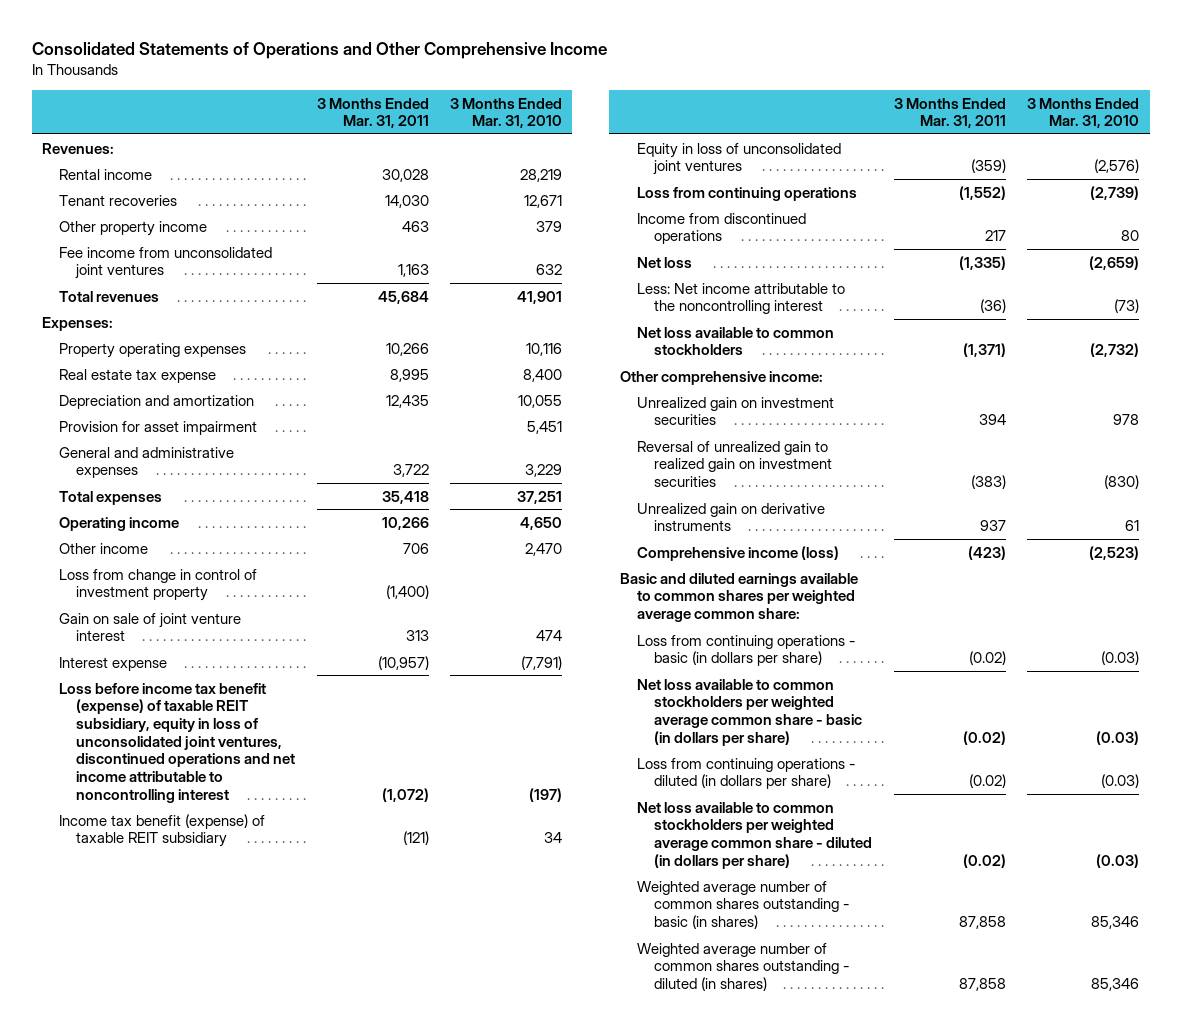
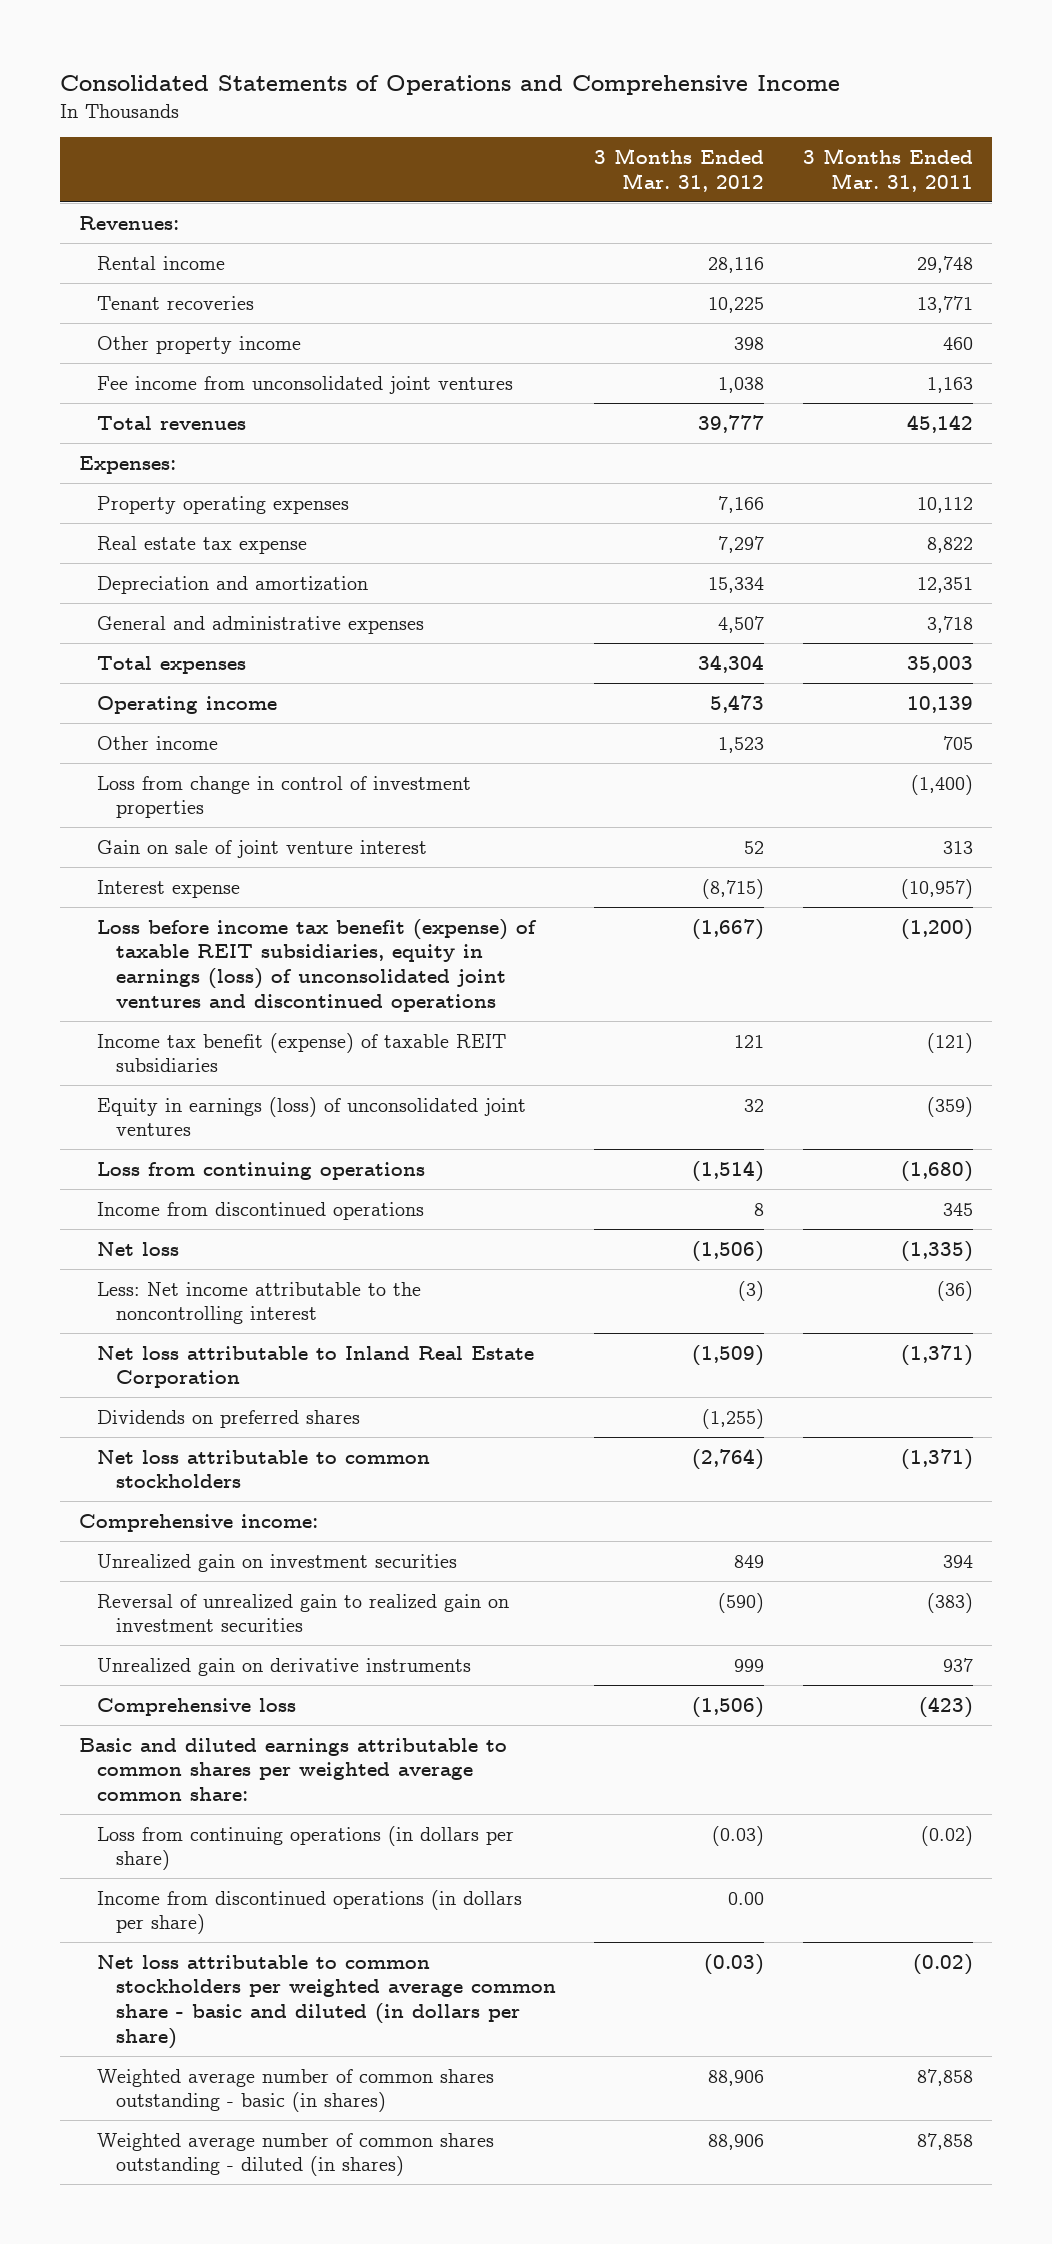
- Consolidated Statements of Operations and Other Comprehensive Income
+ Consolidated Statements of Operations and Comprehensive Income
- | 3 Months Ended Mar. 31, 2011 | 3 Months Ended Mar. 31, 2010
+ | 3 Months Ended Mar. 31, 2012 | 3 Months Ended Mar. 31, 2011
- Rental income | 30,028 | 28,219
- Tenant recoveries | 14,030 | 12,671
- Other property income | 463 | 379
+ Rental income | 28,116 | 29,748
+ Tenant recoveries | 10,225 | 13,771
+ Other property income | 398 | 460
- Total revenues | 45,684 | 41,901
+ Total revenues | 39,777 | 45,142
- Property operating expenses | 10,266 | 10,116
- Real estate tax expense | 8,995 | 8,400
- Depreciation and amortization | 12,435 | 10,055
- Provision for asset impairment | | 5,451
- General and administrative expenses | 3,722 | 3,229
- Total expenses | 35,418 | 37,251
- Operating income | 10,266 | 4,650
- Other income | 706 | 2,470
- Loss from change in control of investment property | (1,400) |
+ Property operating expenses | 7,166 | 10,112
+ Real estate tax expense | 7,297 | 8,822
+ Depreciation and amortization | 15,334 | 12,351
+ General and administrative expenses | 4,507 | 3,718
+ Total expenses | 34,304 | 35,003
+ Operating income | 5,473 | 10,139
+ Other income | 1,523 | 705
+ Loss from change in control of investment properties | | (1,400)
- Loss before income tax benefit (expense) of taxable REIT subsidiary, equity in loss of unconsolidated joint ventures, discontinued operations and net income attributable to noncontrolling interest | (1,072) | (197)
- Income tax benefit (expense) of taxable REIT subsidiary | (121) | 34
- Equity in loss of unconsolidated joint ventures | (359) | (2,576)
- Loss from continuing operations | (1,552) | (2,739)
- Income from discontinued operations | 217 | 80
+ Loss before income tax benefit (expense) of taxable REIT subsidiaries, equity in earnings (loss) of unconsolidated joint ventures and discontinued operations | (1,667) | (1,200)
+ Income tax benefit (expense) of taxable REIT subsidiaries | 121 | (121)
+ Equity in earnings (loss) of unconsolidated joint ventures | 32 | (359)
+ Loss from continuing operations | (1,514) | (1,680)
+ Income from discontinued operations | 8 | 345
- Net loss available to common stockholders | (1,371) | (2,732)
- Other comprehensive income:
+ Net loss attributable to Inland Real Estate Corporation | (1,509) | (1,371)
+ Dividends on preferred shares | (1,255) |
+ Net loss attributable to common stockholders | (2,764) | (1,371)
+ Comprehensive income:
- Comprehensive income (loss) | (423) | (2,523)
- Basic and diluted earnings available to common shares per weighted average common share:
- Loss from continuing operations - basic (in dollars per share) | (0.02) | (0.03)
- Net loss available to common stockholders per weighted average common share - basic (in dollars per share) | (0.02) | (0.03)
- Loss from continuing operations - diluted (in dollars per share) | (0.02) | (0.03)
- Net loss available to common stockholders per weighted average common share - diluted (in dollars per share) | (0.02) | (0.03)
+ Comprehensive loss | (1,506) | (423)
+ Basic and diluted earnings attributable to common shares per weighted average common share:
+ Loss from continuing operations (in dollars per share) | (0.03) | (0.02)
+ Income from discontinued operations (in dollars per share) | 0.00 |
+ Net loss attributable to common stockholders per weighted average common share - basic and diluted (in dollars per share) | (0.03) | (0.02)

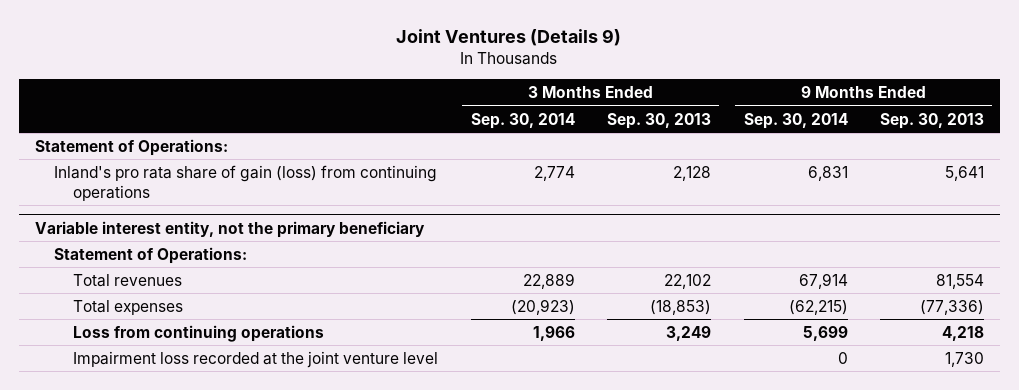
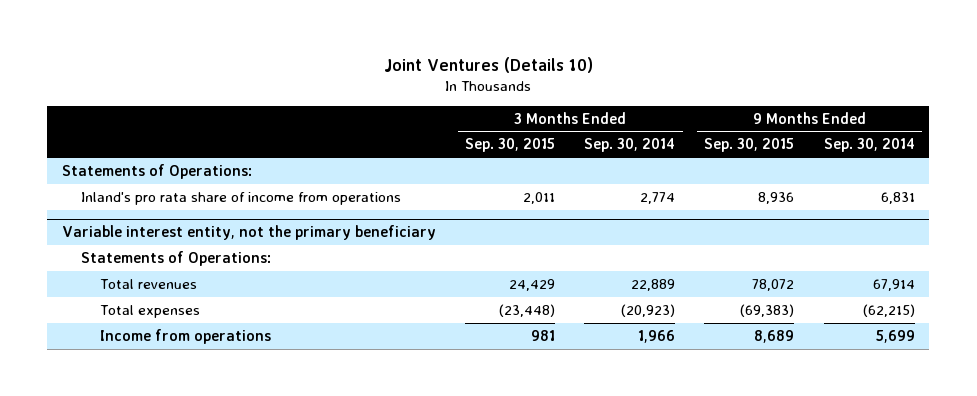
- Joint Ventures (Details 9)
+ Joint Ventures (Details 10)
- | 3 Months Ended Sep. 30, 2014 | 3 Months Ended Sep. 30, 2013 | 9 Months Ended Sep. 30, 2014 | 9 Months Ended Sep. 30, 2013
+ | 3 Months Ended Sep. 30, 2015 | 3 Months Ended Sep. 30, 2014 | 9 Months Ended Sep. 30, 2015 | 9 Months Ended Sep. 30, 2014
- Statement of Operations:
- Inland's pro rata share of gain (loss) from continuing operations | 2,774 | 2,128 | 6,831 | 5,641
+ Statements of Operations:
+ Inland's pro rata share of income from operations | 2,011 | 2,774 | 8,936 | 6,831
@ Variable interest entity, not the primary beneficiary
- Statement of Operations:
+ Statements of Operations:
- Loss from continuing operations | 1,966 | 3,249 | 5,699 | 4,218
- Impairment loss recorded at the joint venture level | | | 0 | 1,730
+ Income from operations | 981 | 1,966 | 8,689 | 5,699

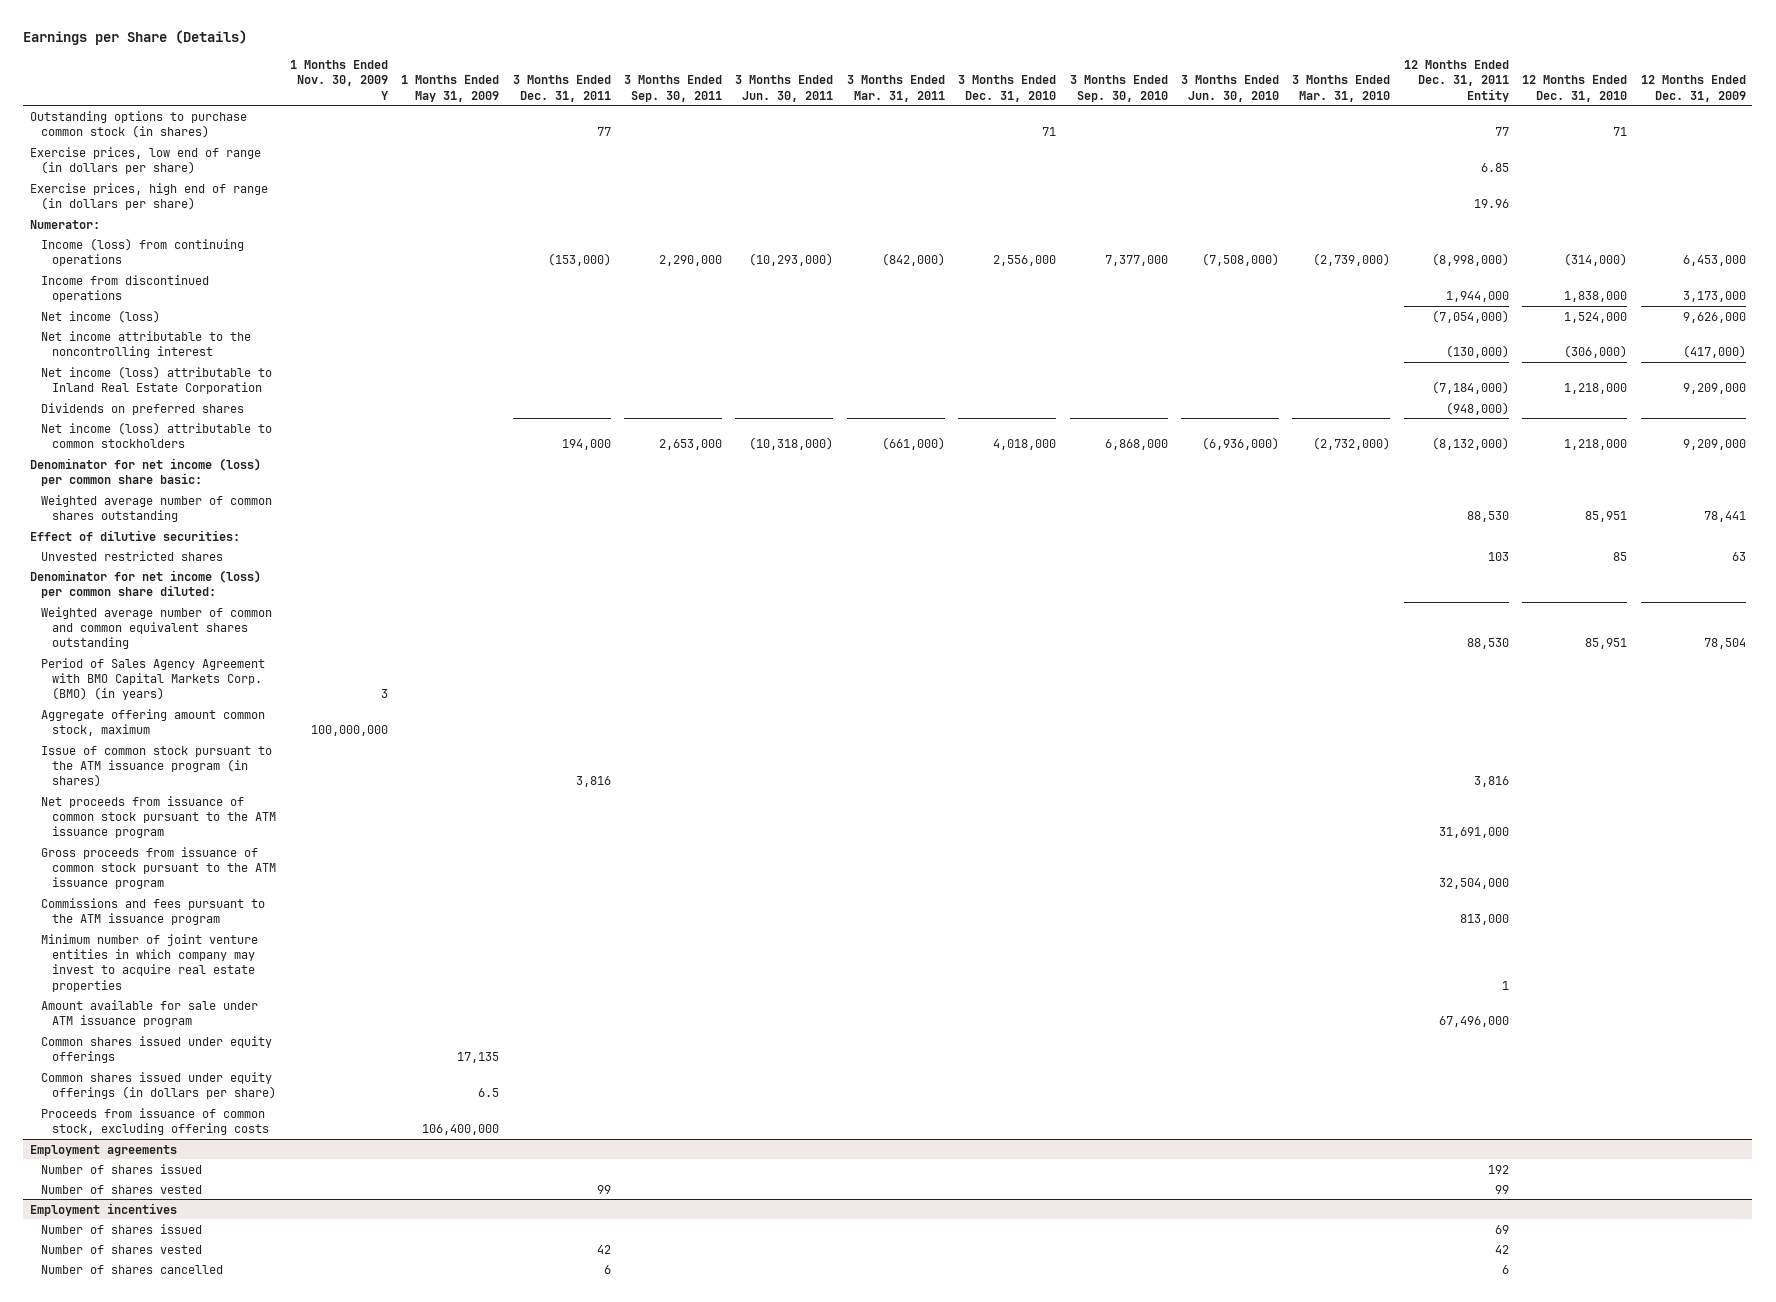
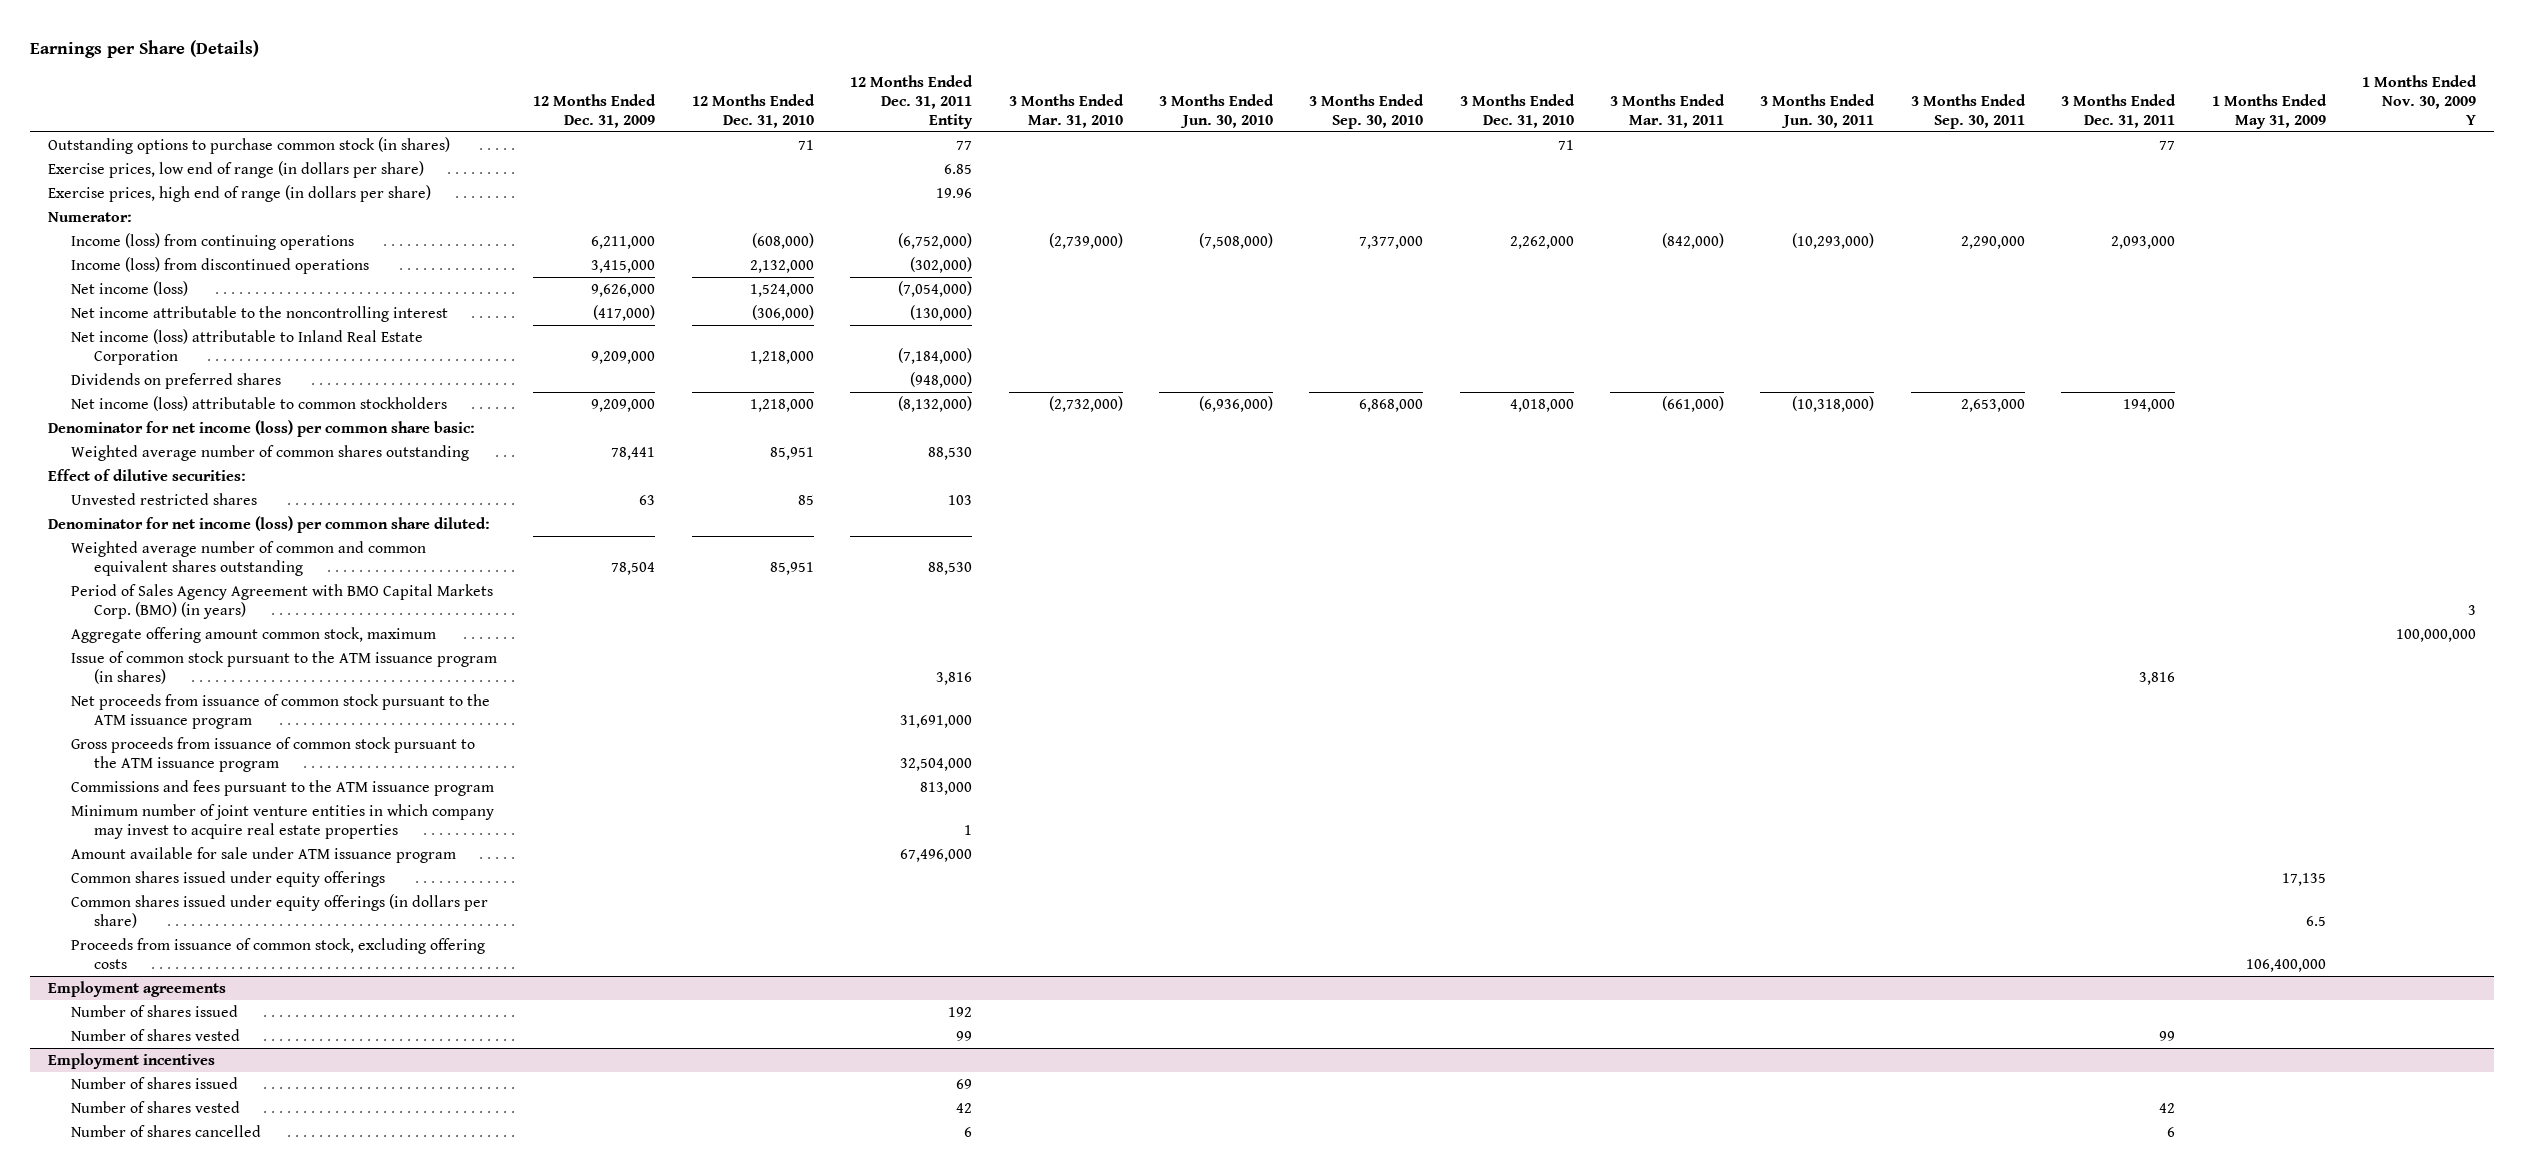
- | 1 Months Ended Nov. 30, 2009 Y | 1 Months Ended May 31, 2009 | 3 Months Ended Dec. 31, 2011 | 3 Months Ended Sep. 30, 2011 | 3 Months Ended Jun. 30, 2011 | 3 Months Ended Mar. 31, 2011 | 3 Months Ended Dec. 31, 2010 | 3 Months Ended Sep. 30, 2010 | 3 Months Ended Jun. 30, 2010 | 3 Months Ended Mar. 31, 2010 | 12 Months Ended Dec. 31, 2011 Entity | 12 Months Ended Dec. 31, 2010 | 12 Months Ended Dec. 31, 2009
+ | 12 Months Ended Dec. 31, 2009 | 12 Months Ended Dec. 31, 2010 | 12 Months Ended Dec. 31, 2011 Entity | 3 Months Ended Mar. 31, 2010 | 3 Months Ended Jun. 30, 2010 | 3 Months Ended Sep. 30, 2010 | 3 Months Ended Dec. 31, 2010 | 3 Months Ended Mar. 31, 2011 | 3 Months Ended Jun. 30, 2011 | 3 Months Ended Sep. 30, 2011 | 3 Months Ended Dec. 31, 2011 | 1 Months Ended May 31, 2009 | 1 Months Ended Nov. 30, 2009 Y
- Income (loss) from continuing operations | | | (153,000) | 2,290,000 | (10,293,000) | (842,000) | 2,556,000 | 7,377,000 | (7,508,000) | (2,739,000) | (8,998,000) | (314,000) | 6,453,000
- Income from discontinued operations | | | | | | | | | | | 1,944,000 | 1,838,000 | 3,173,000
+ Income (loss) from continuing operations | 6,211,000 | (608,000) | (6,752,000) | (2,739,000) | (7,508,000) | 7,377,000 | 2,262,000 | (842,000) | (10,293,000) | 2,290,000 | 2,093,000 | |
+ Income (loss) from discontinued operations | 3,415,000 | 2,132,000 | (302,000) | | | | | | | | | |

